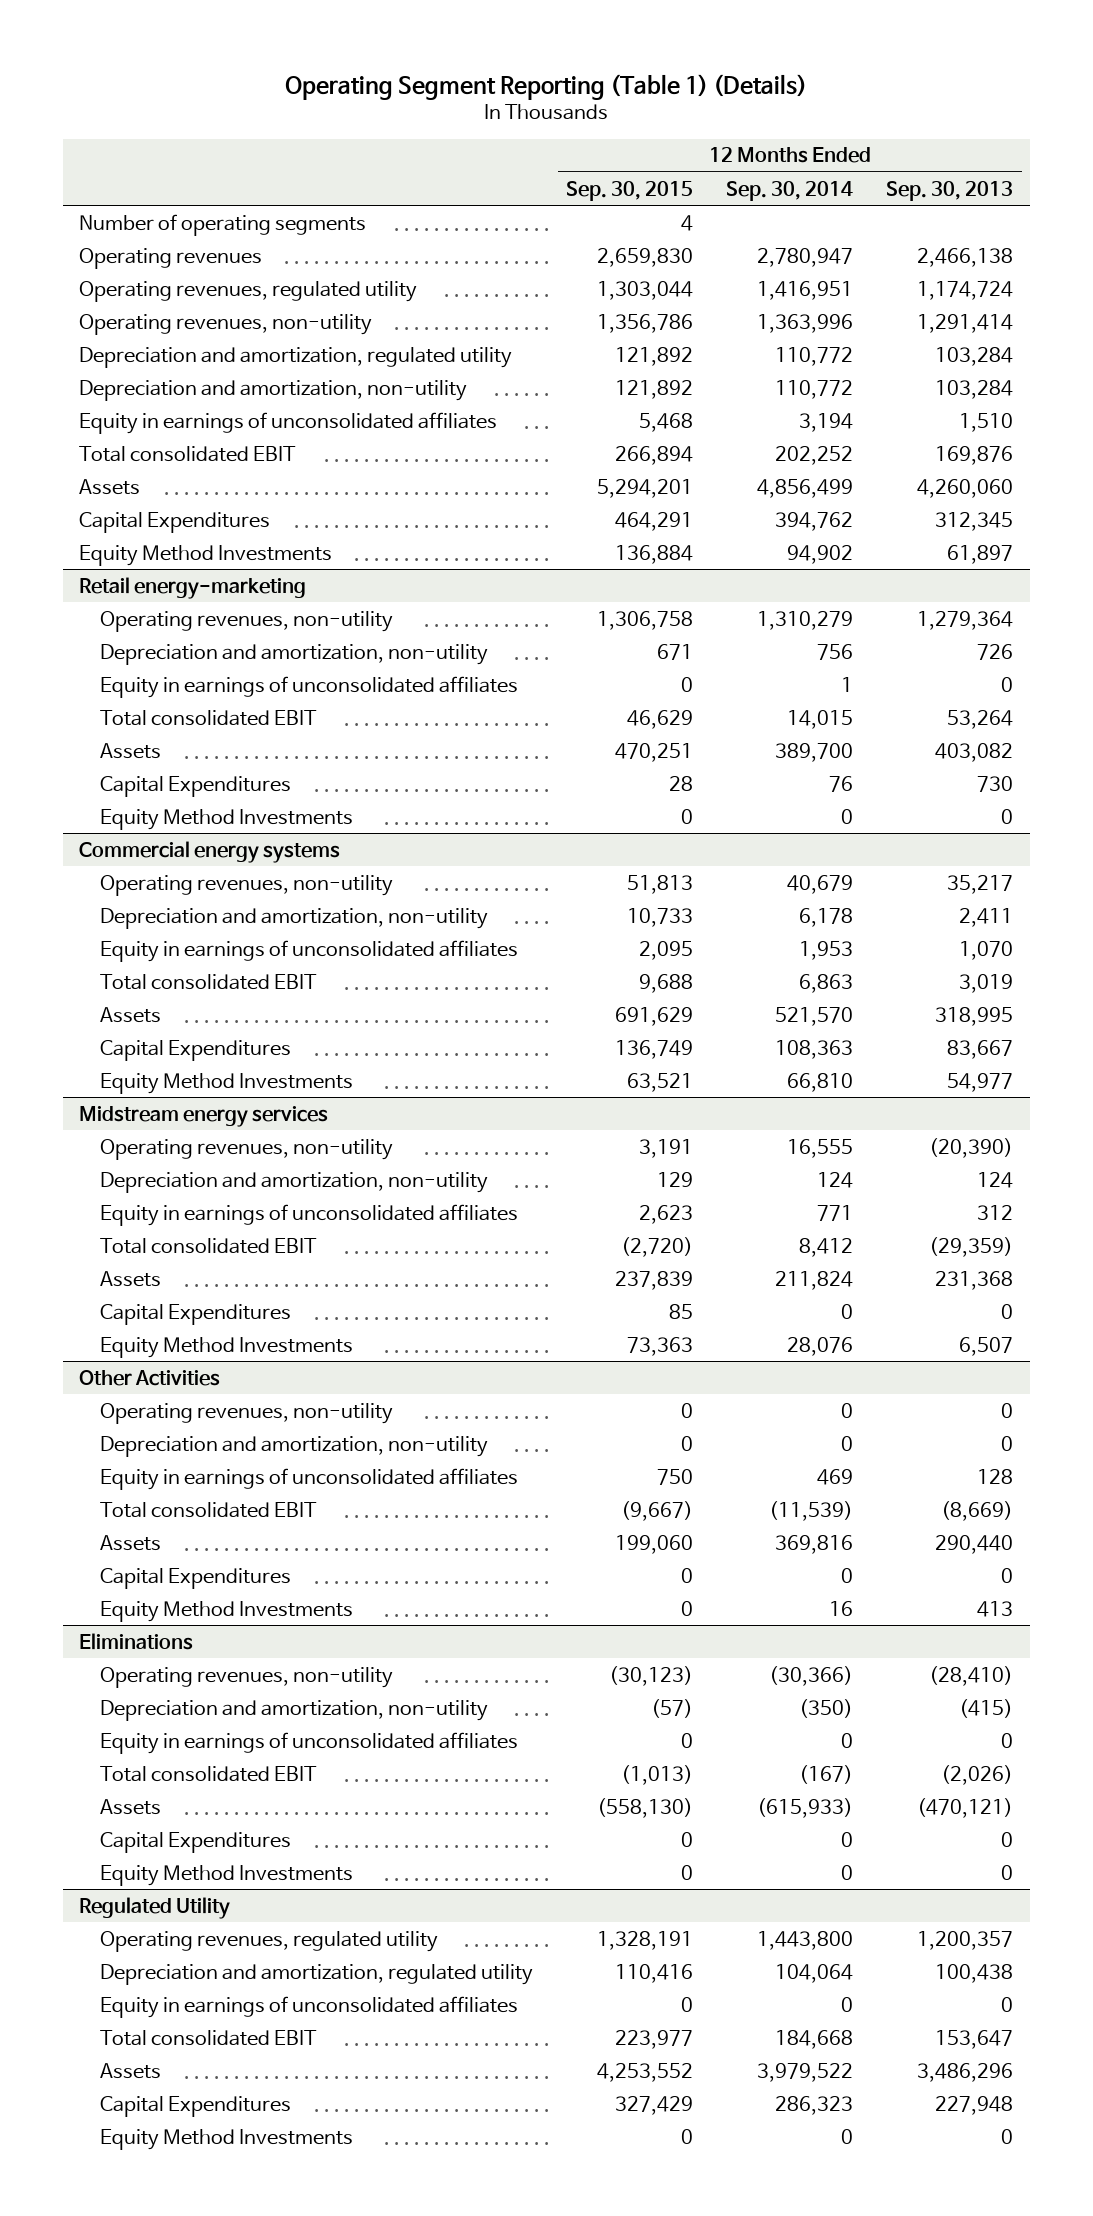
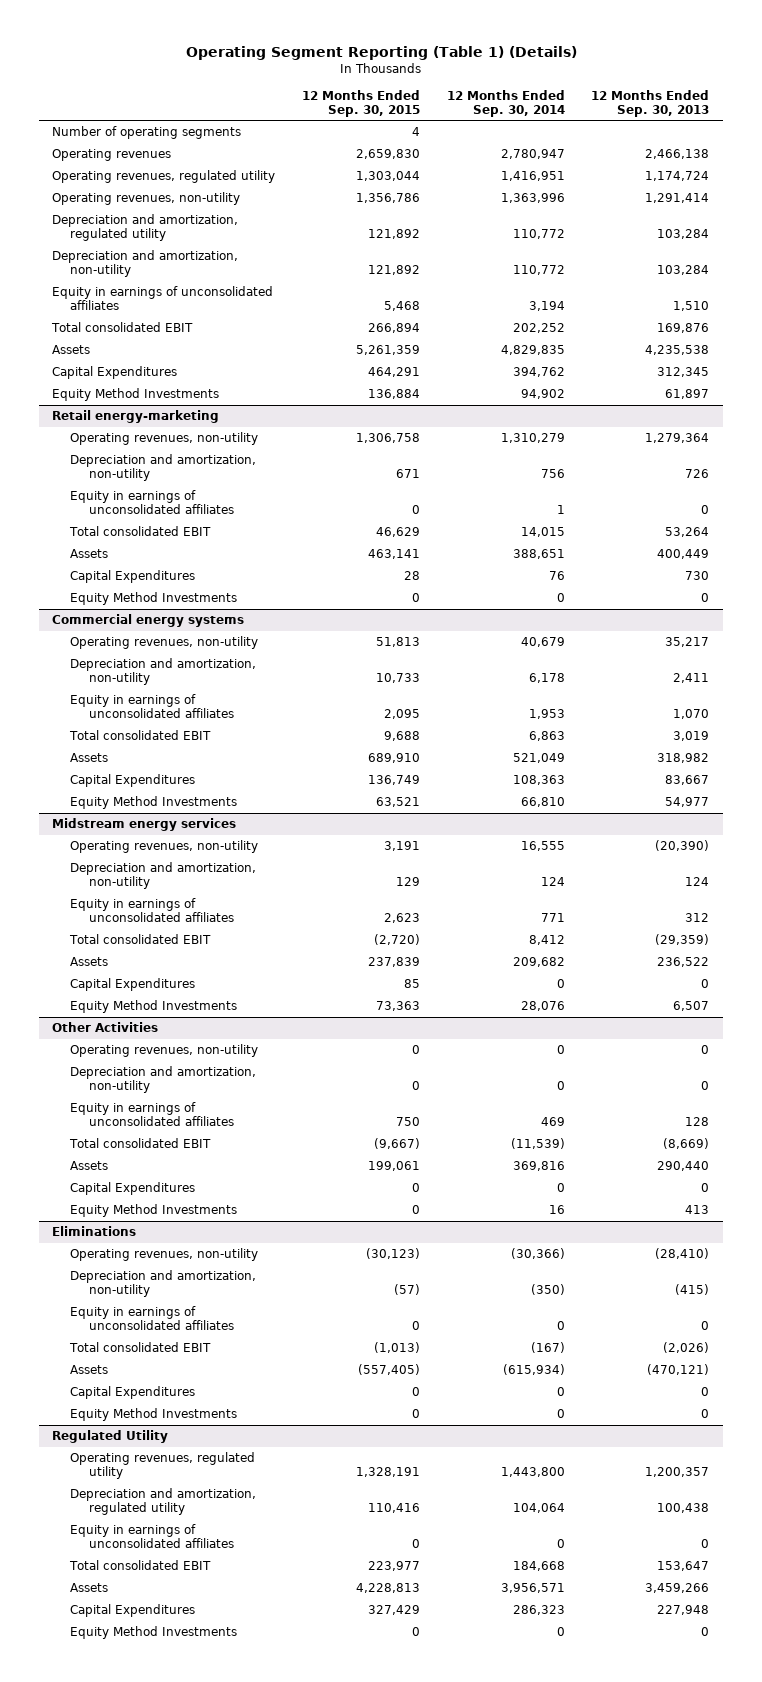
- Assets | 5,294,201 | 4,856,499 | 4,260,060
+ Assets | 5,261,359 | 4,829,835 | 4,235,538
@ Retail energy-marketing
- Assets | 470,251 | 389,700 | 403,082
+ Assets | 463,141 | 388,651 | 400,449
@ Commercial energy systems
- Assets | 691,629 | 521,570 | 318,995
+ Assets | 689,910 | 521,049 | 318,982
@ Midstream energy services
- Assets | 237,839 | 211,824 | 231,368
+ Assets | 237,839 | 209,682 | 236,522
@ Other Activities
- Assets | 199,060 | 369,816 | 290,440
+ Assets | 199,061 | 369,816 | 290,440
@ Eliminations
- Assets | (558,130) | (615,933) | (470,121)
+ Assets | (557,405) | (615,934) | (470,121)
@ Regulated Utility
- Assets | 4,253,552 | 3,979,522 | 3,486,296
+ Assets | 4,228,813 | 3,956,571 | 3,459,266

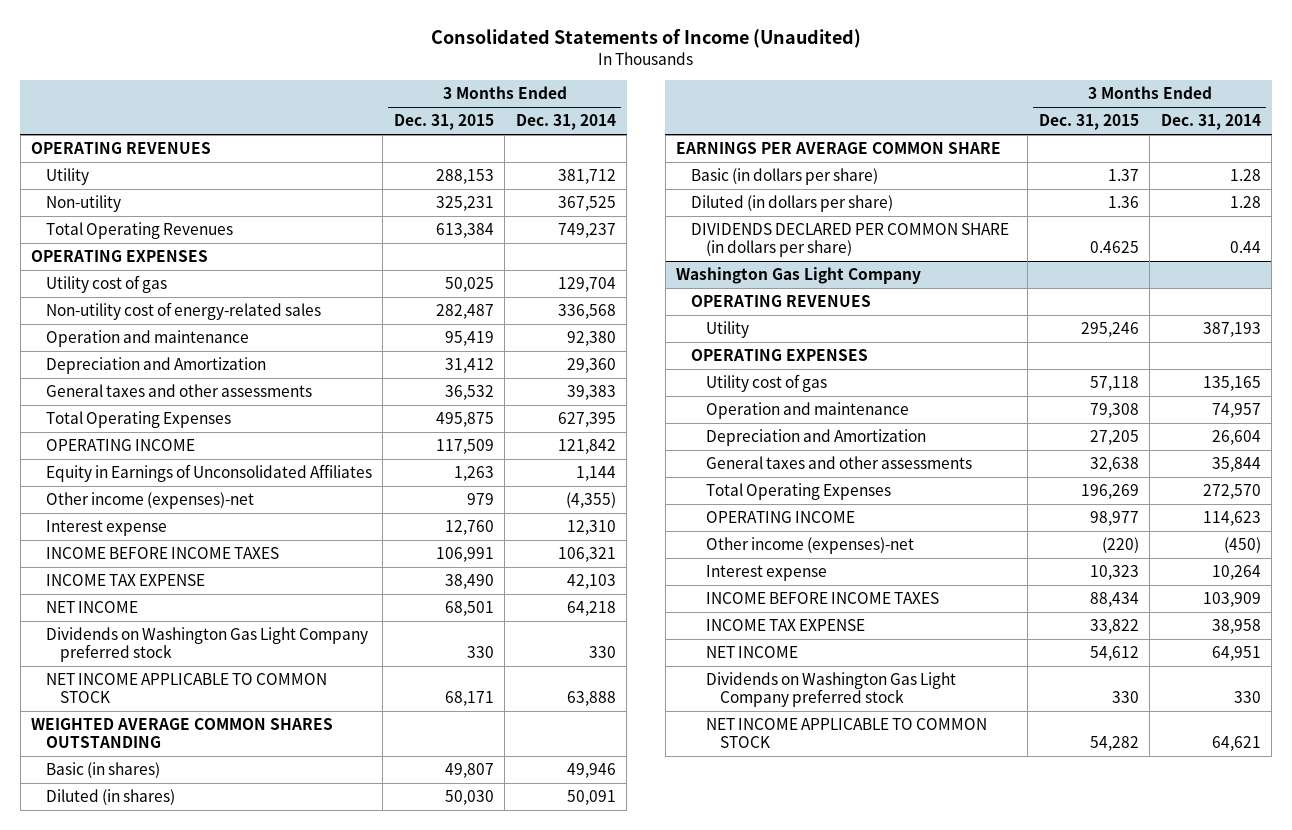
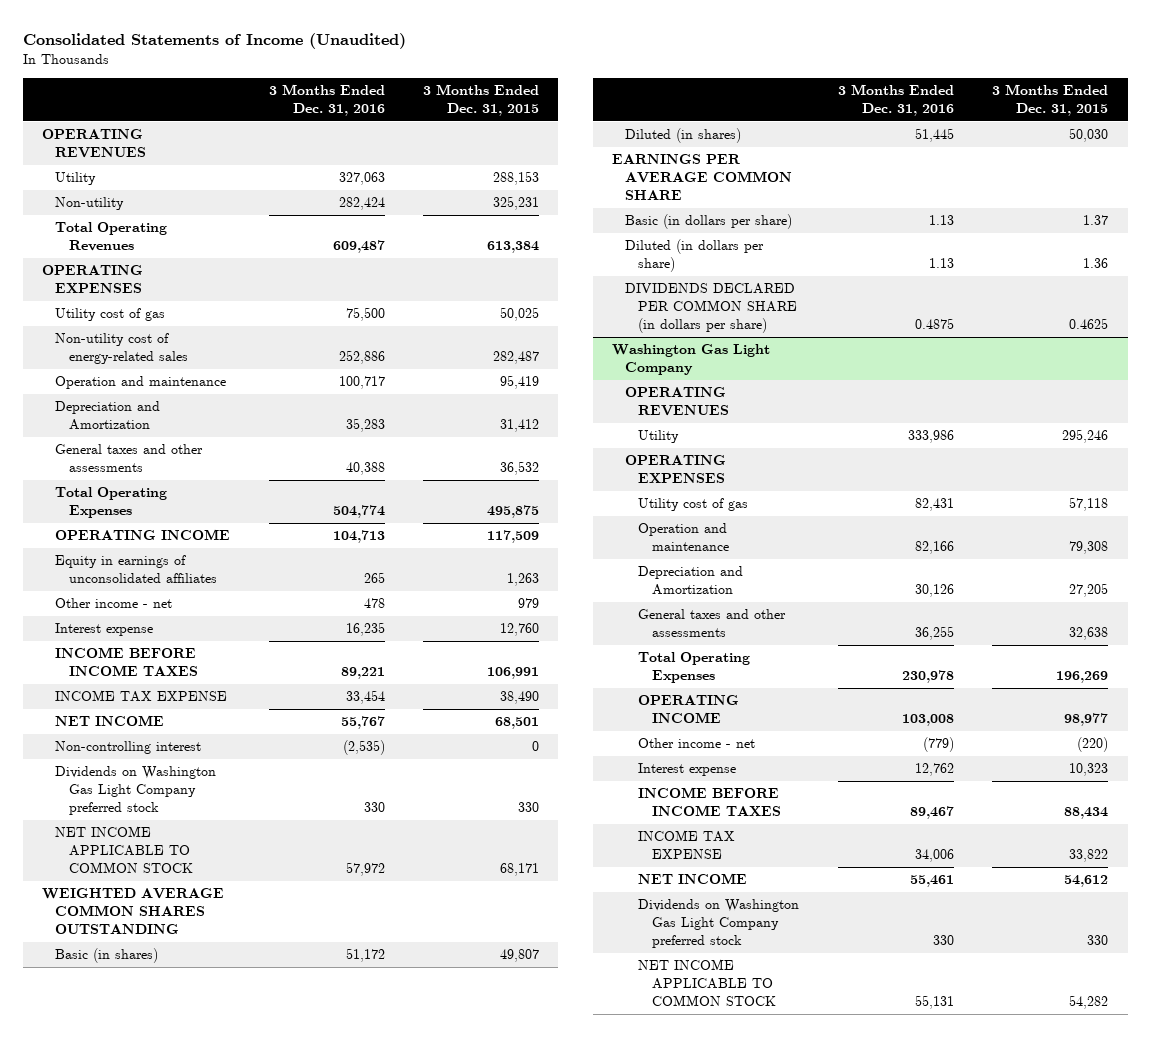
- | 3 Months Ended Dec. 31, 2015 | 3 Months Ended Dec. 31, 2014
+ | 3 Months Ended Dec. 31, 2016 | 3 Months Ended Dec. 31, 2015
- Equity in Earnings of Unconsolidated Affiliates | 1,263 | 1,144
- Other income (expenses)-net | 979 | (4,355)
+ Equity in earnings of unconsolidated affiliates | 265 | 1,263
+ Other income - net | 478 | 979
+ Non-controlling interest | (2,535) | 0
@ Washington Gas Light Company
- Other income (expenses)-net | (220) | (450)
+ Other income - net | (779) | (220)

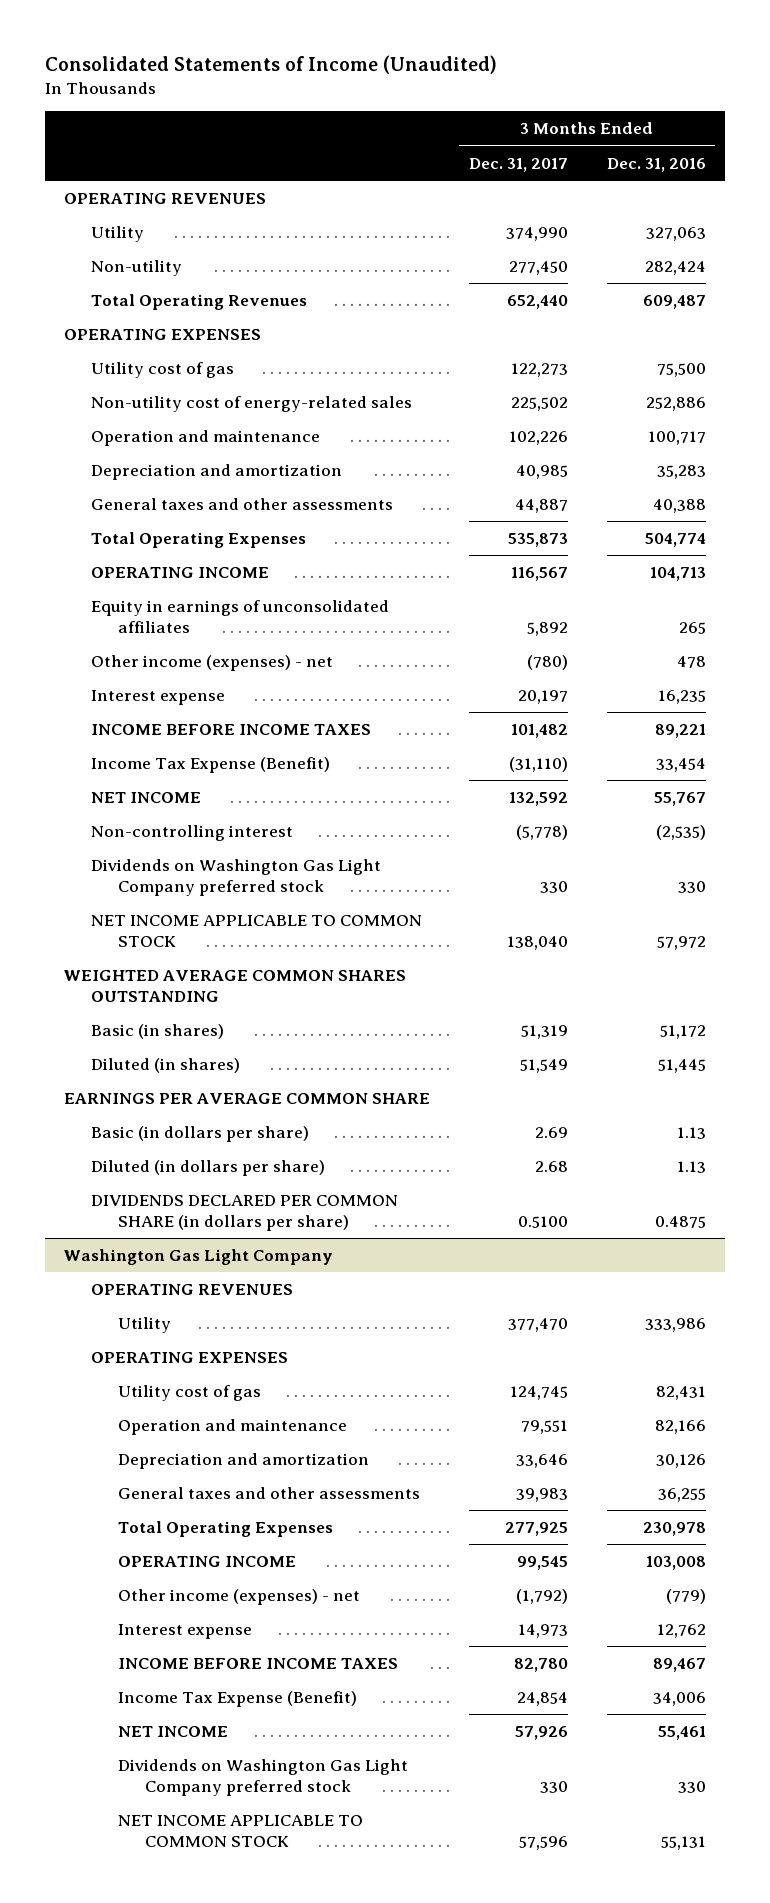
- | 3 Months Ended Dec. 31, 2016 | 3 Months Ended Dec. 31, 2015
+ | 3 Months Ended Dec. 31, 2017 | 3 Months Ended Dec. 31, 2016
- Depreciation and Amortization | 35,283 | 31,412
+ Depreciation and amortization | 40,985 | 35,283
- Other income - net | 478 | 979
+ Other income (expenses) - net | (780) | 478
- INCOME TAX EXPENSE | 33,454 | 38,490
+ Income Tax Expense (Benefit) | (31,110) | 33,454
@ Washington Gas Light Company
- Depreciation and Amortization | 30,126 | 27,205
+ Depreciation and amortization | 33,646 | 30,126
- Other income - net | (779) | (220)
+ Other income (expenses) - net | (1,792) | (779)
- INCOME TAX EXPENSE | 34,006 | 33,822
+ Income Tax Expense (Benefit) | 24,854 | 34,006

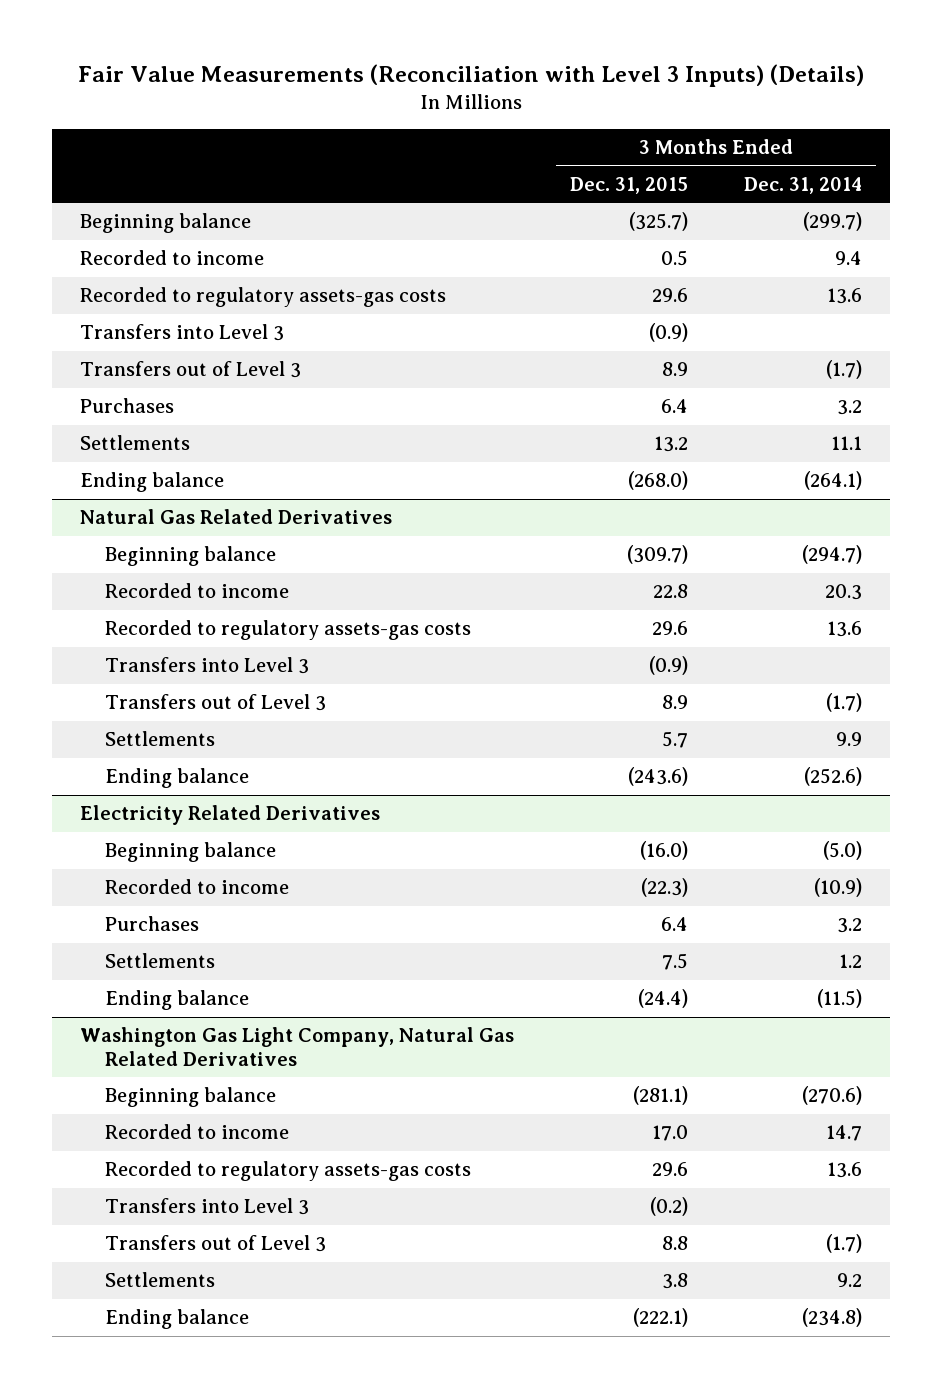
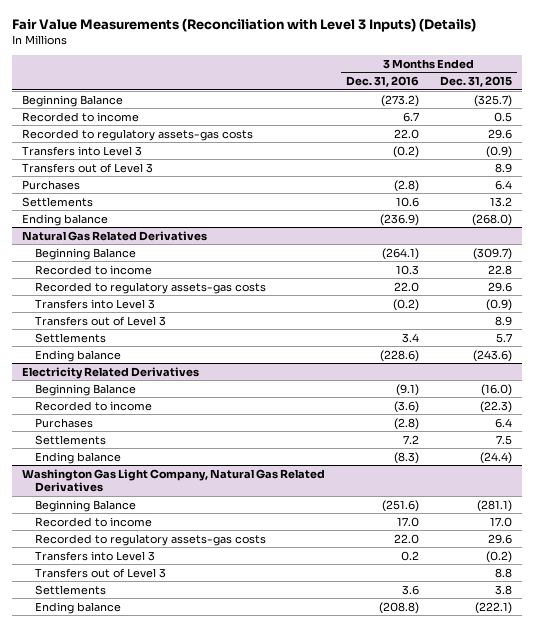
- | 3 Months Ended Dec. 31, 2015 | 3 Months Ended Dec. 31, 2014
+ | 3 Months Ended Dec. 31, 2016 | 3 Months Ended Dec. 31, 2015
- Beginning balance | (325.7) | (299.7)
+ Beginning Balance | (273.2) | (325.7)
@ Natural Gas Related Derivatives
- Beginning balance | (309.7) | (294.7)
+ Beginning Balance | (264.1) | (309.7)
@ Electricity Related Derivatives
- Beginning balance | (16.0) | (5.0)
+ Beginning Balance | (9.1) | (16.0)
@ Washington Gas Light Company, Natural Gas Related Derivatives
- Beginning balance | (281.1) | (270.6)
+ Beginning Balance | (251.6) | (281.1)

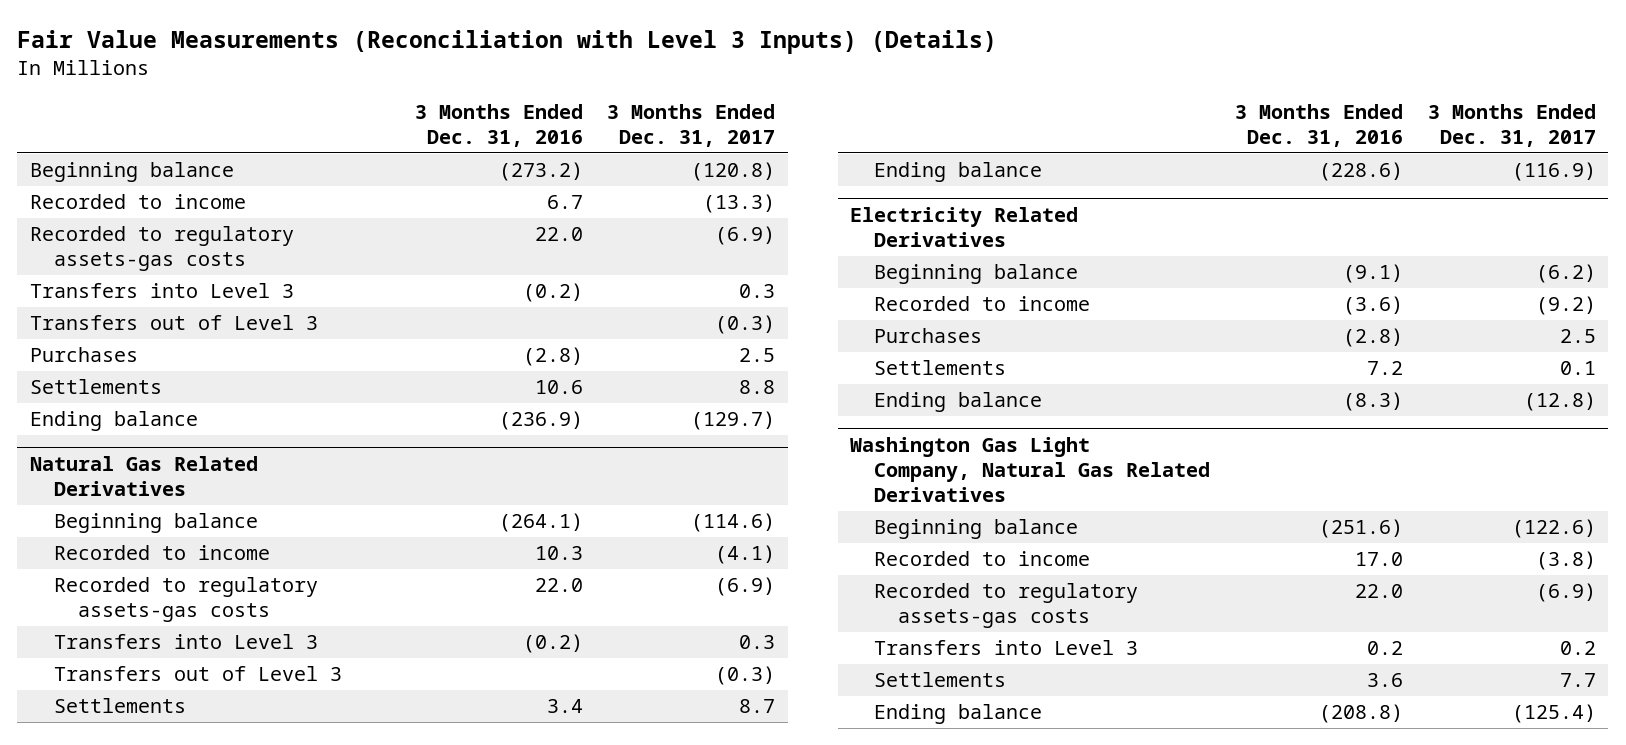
- | 3 Months Ended Dec. 31, 2016 | 3 Months Ended Dec. 31, 2015
+ | 3 Months Ended Dec. 31, 2016 | 3 Months Ended Dec. 31, 2017
- Beginning Balance | (273.2) | (325.7)
+ Beginning balance | (273.2) | (120.8)
@ Natural Gas Related Derivatives
- Beginning Balance | (264.1) | (309.7)
+ Beginning balance | (264.1) | (114.6)
@ Electricity Related Derivatives
- Beginning Balance | (9.1) | (16.0)
+ Beginning balance | (9.1) | (6.2)
@ Washington Gas Light Company, Natural Gas Related Derivatives
- Beginning Balance | (251.6) | (281.1)
+ Beginning balance | (251.6) | (122.6)
- Transfers out of Level 3 | | 8.8

